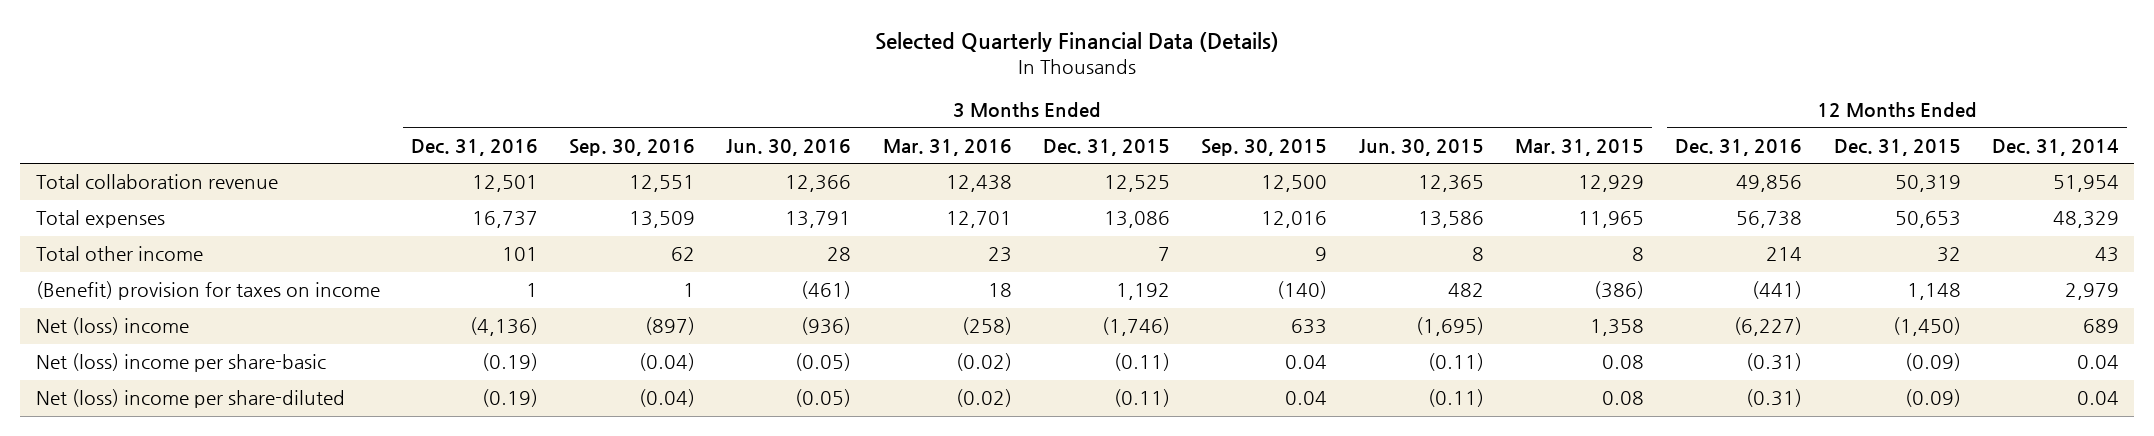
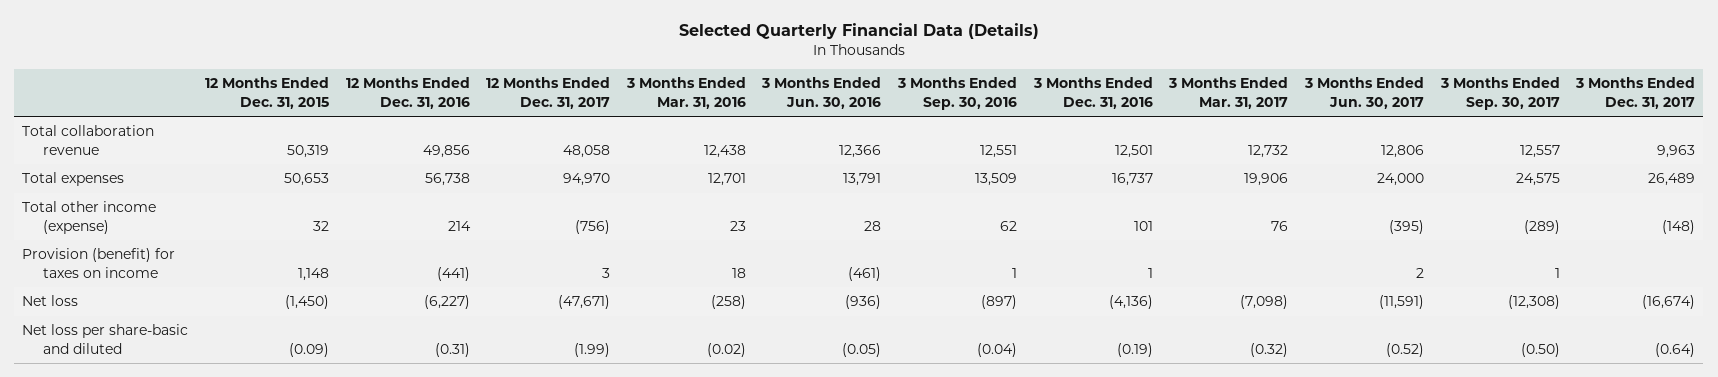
- | 3 Months Ended Dec. 31, 2016 | 3 Months Ended Sep. 30, 2016 | 3 Months Ended Jun. 30, 2016 | 3 Months Ended Mar. 31, 2016 | 3 Months Ended Dec. 31, 2015 | 3 Months Ended Sep. 30, 2015 | 3 Months Ended Jun. 30, 2015 | 3 Months Ended Mar. 31, 2015 | 12 Months Ended Dec. 31, 2016 | 12 Months Ended Dec. 31, 2015 | 12 Months Ended Dec. 31, 2014
+ | 12 Months Ended Dec. 31, 2015 | 12 Months Ended Dec. 31, 2016 | 12 Months Ended Dec. 31, 2017 | 3 Months Ended Mar. 31, 2016 | 3 Months Ended Jun. 30, 2016 | 3 Months Ended Sep. 30, 2016 | 3 Months Ended Dec. 31, 2016 | 3 Months Ended Mar. 31, 2017 | 3 Months Ended Jun. 30, 2017 | 3 Months Ended Sep. 30, 2017 | 3 Months Ended Dec. 31, 2017
- Total other income | 101 | 62 | 28 | 23 | 7 | 9 | 8 | 8 | 214 | 32 | 43
- (Benefit) provision for taxes on income | 1 | 1 | (461) | 18 | 1,192 | (140) | 482 | (386) | (441) | 1,148 | 2,979
- Net (loss) income | (4,136) | (897) | (936) | (258) | (1,746) | 633 | (1,695) | 1,358 | (6,227) | (1,450) | 689
- Net (loss) income per share-basic | (0.19) | (0.04) | (0.05) | (0.02) | (0.11) | 0.04 | (0.11) | 0.08 | (0.31) | (0.09) | 0.04
- Net (loss) income per share-diluted | (0.19) | (0.04) | (0.05) | (0.02) | (0.11) | 0.04 | (0.11) | 0.08 | (0.31) | (0.09) | 0.04
+ Total other income (expense) | 32 | 214 | (756) | 23 | 28 | 62 | 101 | 76 | (395) | (289) | (148)
+ Provision (benefit) for taxes on income | 1,148 | (441) | 3 | 18 | (461) | 1 | 1 | | 2 | 1 |
+ Net loss | (1,450) | (6,227) | (47,671) | (258) | (936) | (897) | (4,136) | (7,098) | (11,591) | (12,308) | (16,674)
+ Net loss per share-basic and diluted | (0.09) | (0.31) | (1.99) | (0.02) | (0.05) | (0.04) | (0.19) | (0.32) | (0.52) | (0.50) | (0.64)

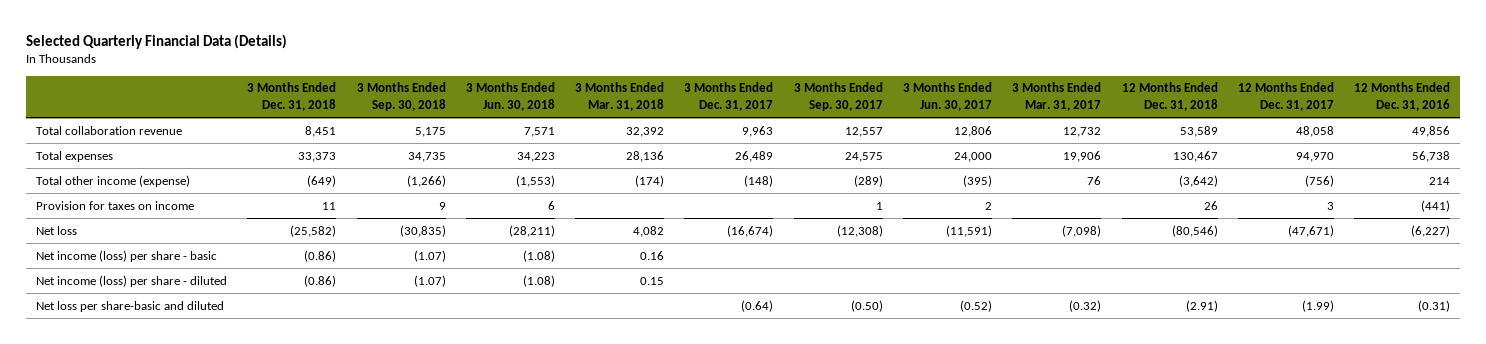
- | 12 Months Ended Dec. 31, 2015 | 12 Months Ended Dec. 31, 2016 | 12 Months Ended Dec. 31, 2017 | 3 Months Ended Mar. 31, 2016 | 3 Months Ended Jun. 30, 2016 | 3 Months Ended Sep. 30, 2016 | 3 Months Ended Dec. 31, 2016 | 3 Months Ended Mar. 31, 2017 | 3 Months Ended Jun. 30, 2017 | 3 Months Ended Sep. 30, 2017 | 3 Months Ended Dec. 31, 2017
+ | 3 Months Ended Dec. 31, 2018 | 3 Months Ended Sep. 30, 2018 | 3 Months Ended Jun. 30, 2018 | 3 Months Ended Mar. 31, 2018 | 3 Months Ended Dec. 31, 2017 | 3 Months Ended Sep. 30, 2017 | 3 Months Ended Jun. 30, 2017 | 3 Months Ended Mar. 31, 2017 | 12 Months Ended Dec. 31, 2018 | 12 Months Ended Dec. 31, 2017 | 12 Months Ended Dec. 31, 2016
- Provision (benefit) for taxes on income | 1,148 | (441) | 3 | 18 | (461) | 1 | 1 | | 2 | 1 |
+ Provision for taxes on income | 11 | 9 | 6 | | | 1 | 2 | | 26 | 3 | (441)
+ Net income (loss) per share - basic | (0.86) | (1.07) | (1.08) | 0.16 | | | | | | |
+ Net income (loss) per share - diluted | (0.86) | (1.07) | (1.08) | 0.15 | | | | | | |

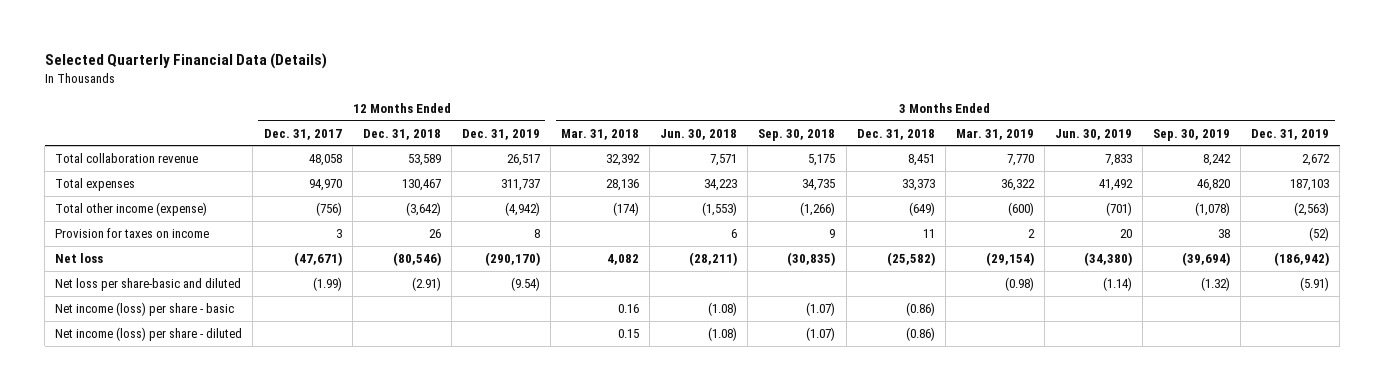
- | 3 Months Ended Dec. 31, 2018 | 3 Months Ended Sep. 30, 2018 | 3 Months Ended Jun. 30, 2018 | 3 Months Ended Mar. 31, 2018 | 3 Months Ended Dec. 31, 2017 | 3 Months Ended Sep. 30, 2017 | 3 Months Ended Jun. 30, 2017 | 3 Months Ended Mar. 31, 2017 | 12 Months Ended Dec. 31, 2018 | 12 Months Ended Dec. 31, 2017 | 12 Months Ended Dec. 31, 2016
+ | 12 Months Ended Dec. 31, 2017 | 12 Months Ended Dec. 31, 2018 | 12 Months Ended Dec. 31, 2019 | 3 Months Ended Mar. 31, 2018 | 3 Months Ended Jun. 30, 2018 | 3 Months Ended Sep. 30, 2018 | 3 Months Ended Dec. 31, 2018 | 3 Months Ended Mar. 31, 2019 | 3 Months Ended Jun. 30, 2019 | 3 Months Ended Sep. 30, 2019 | 3 Months Ended Dec. 31, 2019
moved up: Net loss per share-basic and diluted | (1.99) | (2.91) | (9.54) | | | | | (0.98) | (1.14) | (1.32) | (5.91)

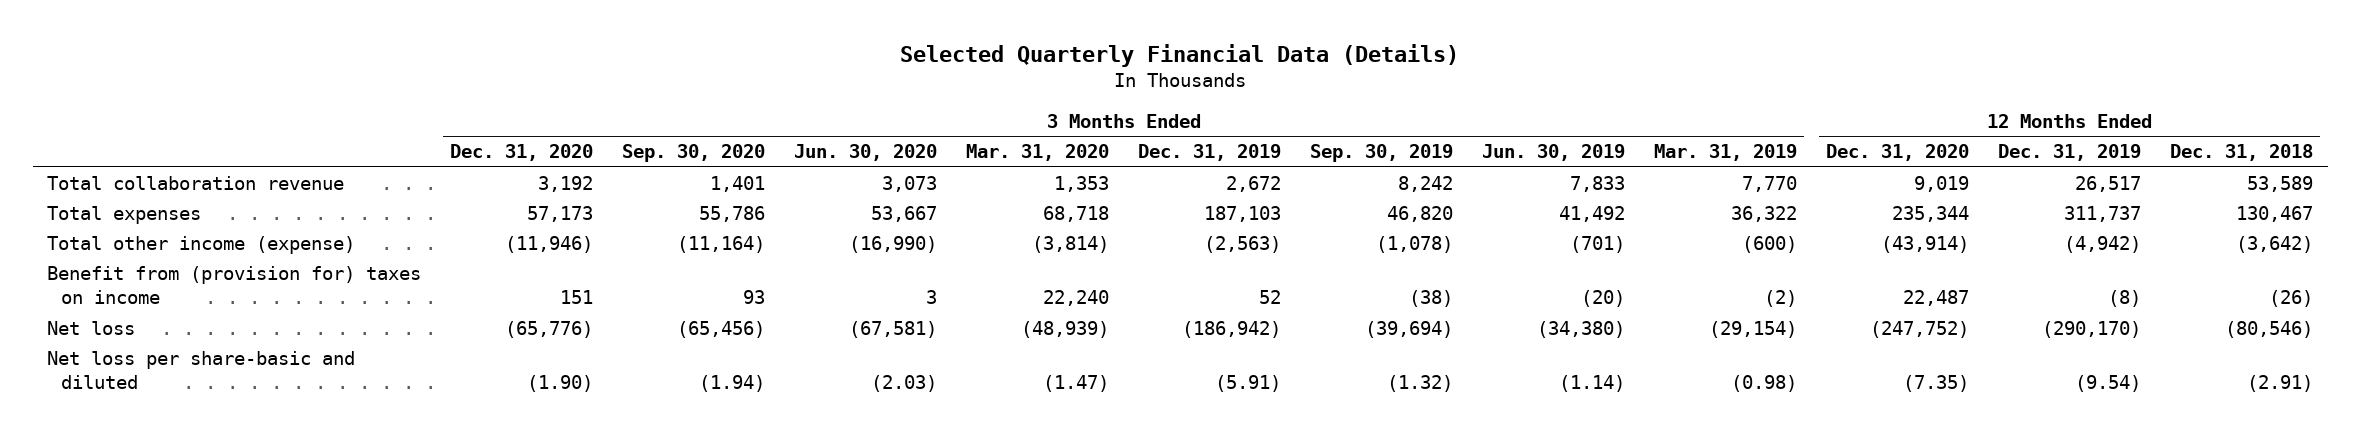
- | 12 Months Ended Dec. 31, 2017 | 12 Months Ended Dec. 31, 2018 | 12 Months Ended Dec. 31, 2019 | 3 Months Ended Mar. 31, 2018 | 3 Months Ended Jun. 30, 2018 | 3 Months Ended Sep. 30, 2018 | 3 Months Ended Dec. 31, 2018 | 3 Months Ended Mar. 31, 2019 | 3 Months Ended Jun. 30, 2019 | 3 Months Ended Sep. 30, 2019 | 3 Months Ended Dec. 31, 2019
+ | 3 Months Ended Dec. 31, 2020 | 3 Months Ended Sep. 30, 2020 | 3 Months Ended Jun. 30, 2020 | 3 Months Ended Mar. 31, 2020 | 3 Months Ended Dec. 31, 2019 | 3 Months Ended Sep. 30, 2019 | 3 Months Ended Jun. 30, 2019 | 3 Months Ended Mar. 31, 2019 | 12 Months Ended Dec. 31, 2020 | 12 Months Ended Dec. 31, 2019 | 12 Months Ended Dec. 31, 2018
- Provision for taxes on income | 3 | 26 | 8 | | 6 | 9 | 11 | 2 | 20 | 38 | (52)
+ Benefit from (provision for) taxes on income | 151 | 93 | 3 | 22,240 | 52 | (38) | (20) | (2) | 22,487 | (8) | (26)
- Net income (loss) per share - basic | | | | 0.16 | (1.08) | (1.07) | (0.86) | | | |
- Net income (loss) per share - diluted | | | | 0.15 | (1.08) | (1.07) | (0.86) | | | |

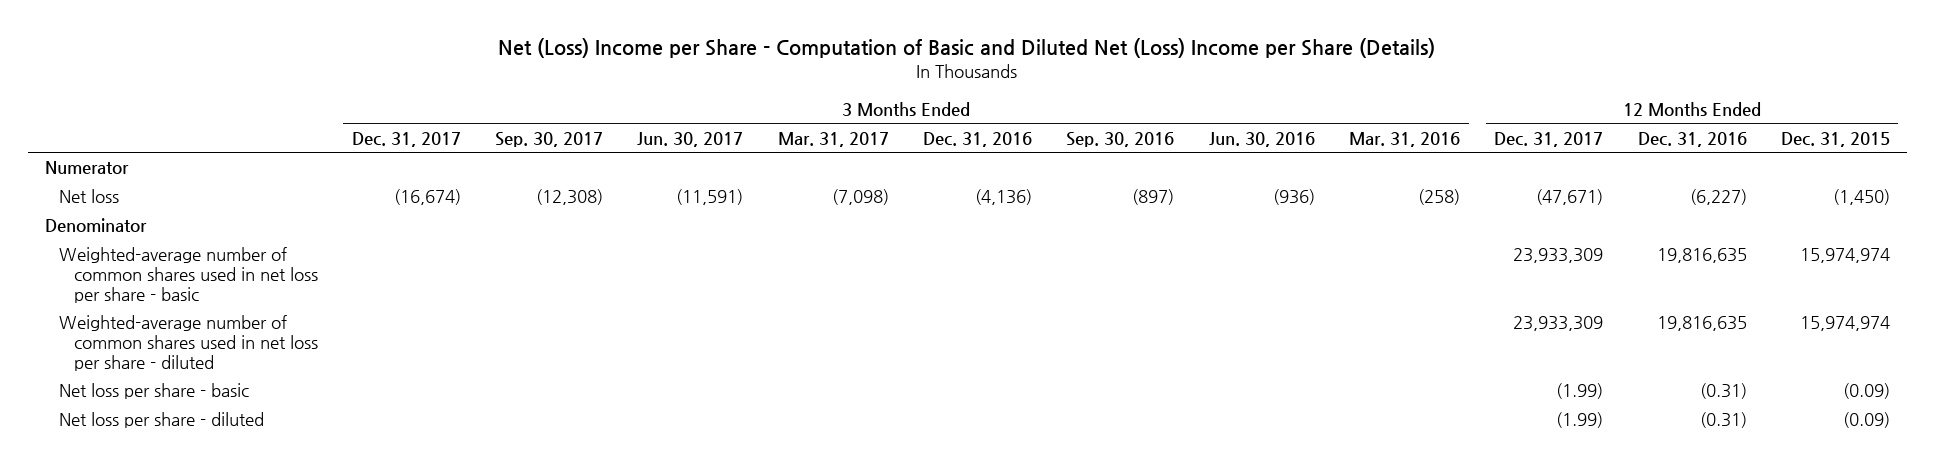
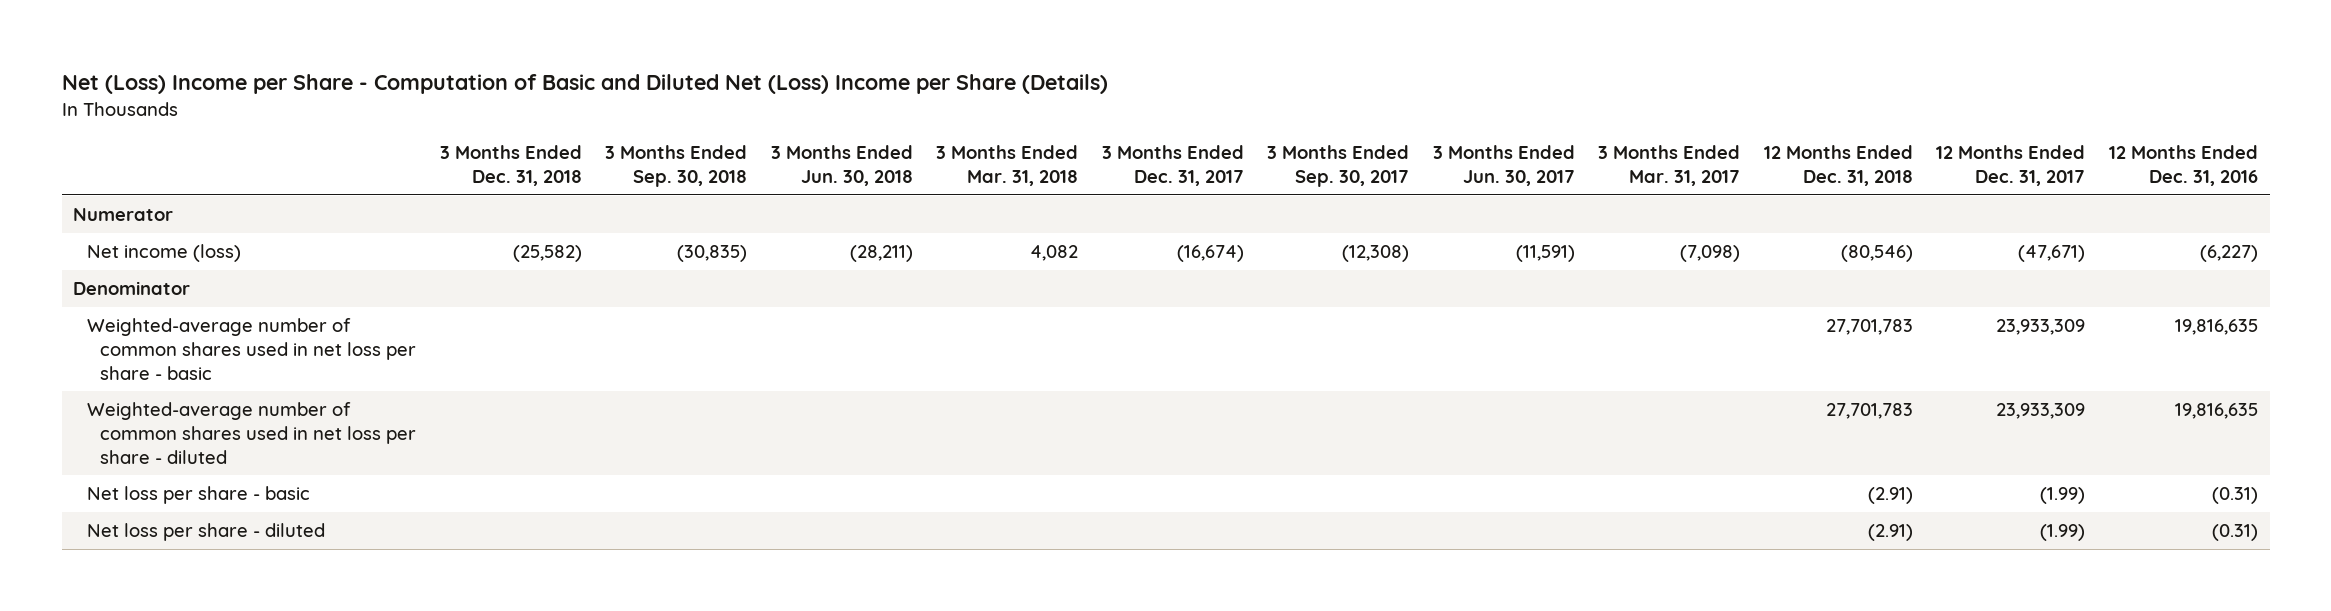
- | 3 Months Ended Dec. 31, 2017 | 3 Months Ended Sep. 30, 2017 | 3 Months Ended Jun. 30, 2017 | 3 Months Ended Mar. 31, 2017 | 3 Months Ended Dec. 31, 2016 | 3 Months Ended Sep. 30, 2016 | 3 Months Ended Jun. 30, 2016 | 3 Months Ended Mar. 31, 2016 | 12 Months Ended Dec. 31, 2017 | 12 Months Ended Dec. 31, 2016 | 12 Months Ended Dec. 31, 2015
+ | 3 Months Ended Dec. 31, 2018 | 3 Months Ended Sep. 30, 2018 | 3 Months Ended Jun. 30, 2018 | 3 Months Ended Mar. 31, 2018 | 3 Months Ended Dec. 31, 2017 | 3 Months Ended Sep. 30, 2017 | 3 Months Ended Jun. 30, 2017 | 3 Months Ended Mar. 31, 2017 | 12 Months Ended Dec. 31, 2018 | 12 Months Ended Dec. 31, 2017 | 12 Months Ended Dec. 31, 2016
- Net loss | (16,674) | (12,308) | (11,591) | (7,098) | (4,136) | (897) | (936) | (258) | (47,671) | (6,227) | (1,450)
+ Net income (loss) | (25,582) | (30,835) | (28,211) | 4,082 | (16,674) | (12,308) | (11,591) | (7,098) | (80,546) | (47,671) | (6,227)

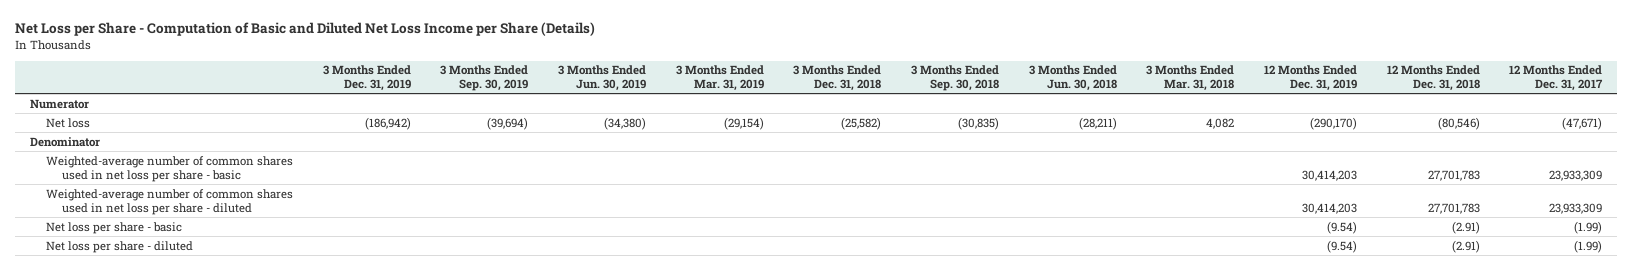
- Net (Loss) Income per Share - Computation of Basic and Diluted Net (Loss) Income per Share (Details)
+ Net Loss per Share - Computation of Basic and Diluted Net Loss Income per Share (Details)
- | 3 Months Ended Dec. 31, 2018 | 3 Months Ended Sep. 30, 2018 | 3 Months Ended Jun. 30, 2018 | 3 Months Ended Mar. 31, 2018 | 3 Months Ended Dec. 31, 2017 | 3 Months Ended Sep. 30, 2017 | 3 Months Ended Jun. 30, 2017 | 3 Months Ended Mar. 31, 2017 | 12 Months Ended Dec. 31, 2018 | 12 Months Ended Dec. 31, 2017 | 12 Months Ended Dec. 31, 2016
+ | 3 Months Ended Dec. 31, 2019 | 3 Months Ended Sep. 30, 2019 | 3 Months Ended Jun. 30, 2019 | 3 Months Ended Mar. 31, 2019 | 3 Months Ended Dec. 31, 2018 | 3 Months Ended Sep. 30, 2018 | 3 Months Ended Jun. 30, 2018 | 3 Months Ended Mar. 31, 2018 | 12 Months Ended Dec. 31, 2019 | 12 Months Ended Dec. 31, 2018 | 12 Months Ended Dec. 31, 2017
- Net income (loss) | (25,582) | (30,835) | (28,211) | 4,082 | (16,674) | (12,308) | (11,591) | (7,098) | (80,546) | (47,671) | (6,227)
+ Net loss | (186,942) | (39,694) | (34,380) | (29,154) | (25,582) | (30,835) | (28,211) | 4,082 | (290,170) | (80,546) | (47,671)

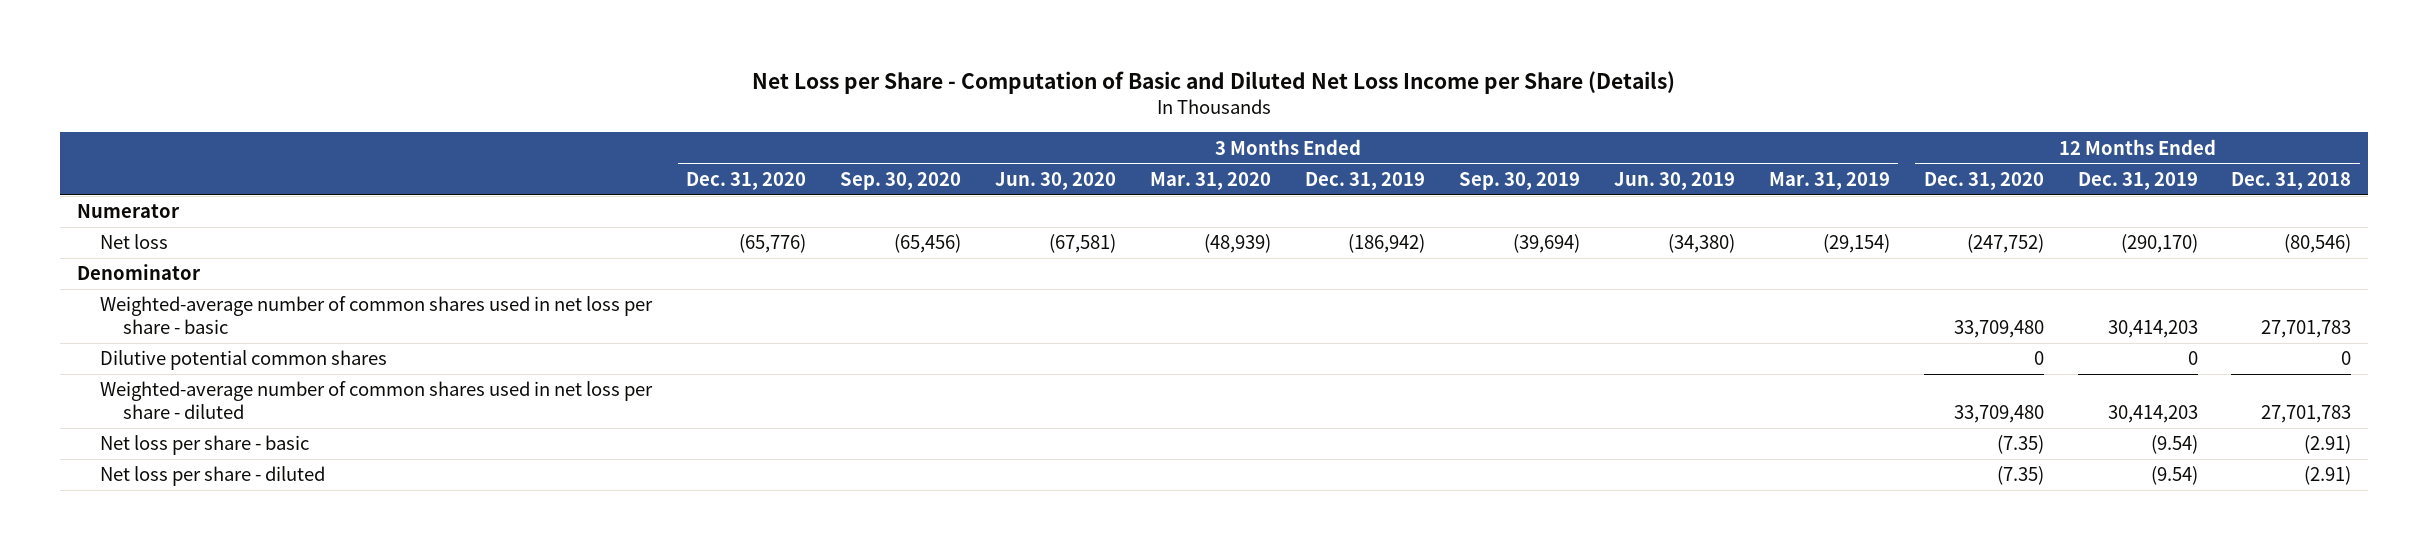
- | 3 Months Ended Dec. 31, 2019 | 3 Months Ended Sep. 30, 2019 | 3 Months Ended Jun. 30, 2019 | 3 Months Ended Mar. 31, 2019 | 3 Months Ended Dec. 31, 2018 | 3 Months Ended Sep. 30, 2018 | 3 Months Ended Jun. 30, 2018 | 3 Months Ended Mar. 31, 2018 | 12 Months Ended Dec. 31, 2019 | 12 Months Ended Dec. 31, 2018 | 12 Months Ended Dec. 31, 2017
+ | 3 Months Ended Dec. 31, 2020 | 3 Months Ended Sep. 30, 2020 | 3 Months Ended Jun. 30, 2020 | 3 Months Ended Mar. 31, 2020 | 3 Months Ended Dec. 31, 2019 | 3 Months Ended Sep. 30, 2019 | 3 Months Ended Jun. 30, 2019 | 3 Months Ended Mar. 31, 2019 | 12 Months Ended Dec. 31, 2020 | 12 Months Ended Dec. 31, 2019 | 12 Months Ended Dec. 31, 2018
+ Dilutive potential common shares | | | | | | | | | 0 | 0 | 0

